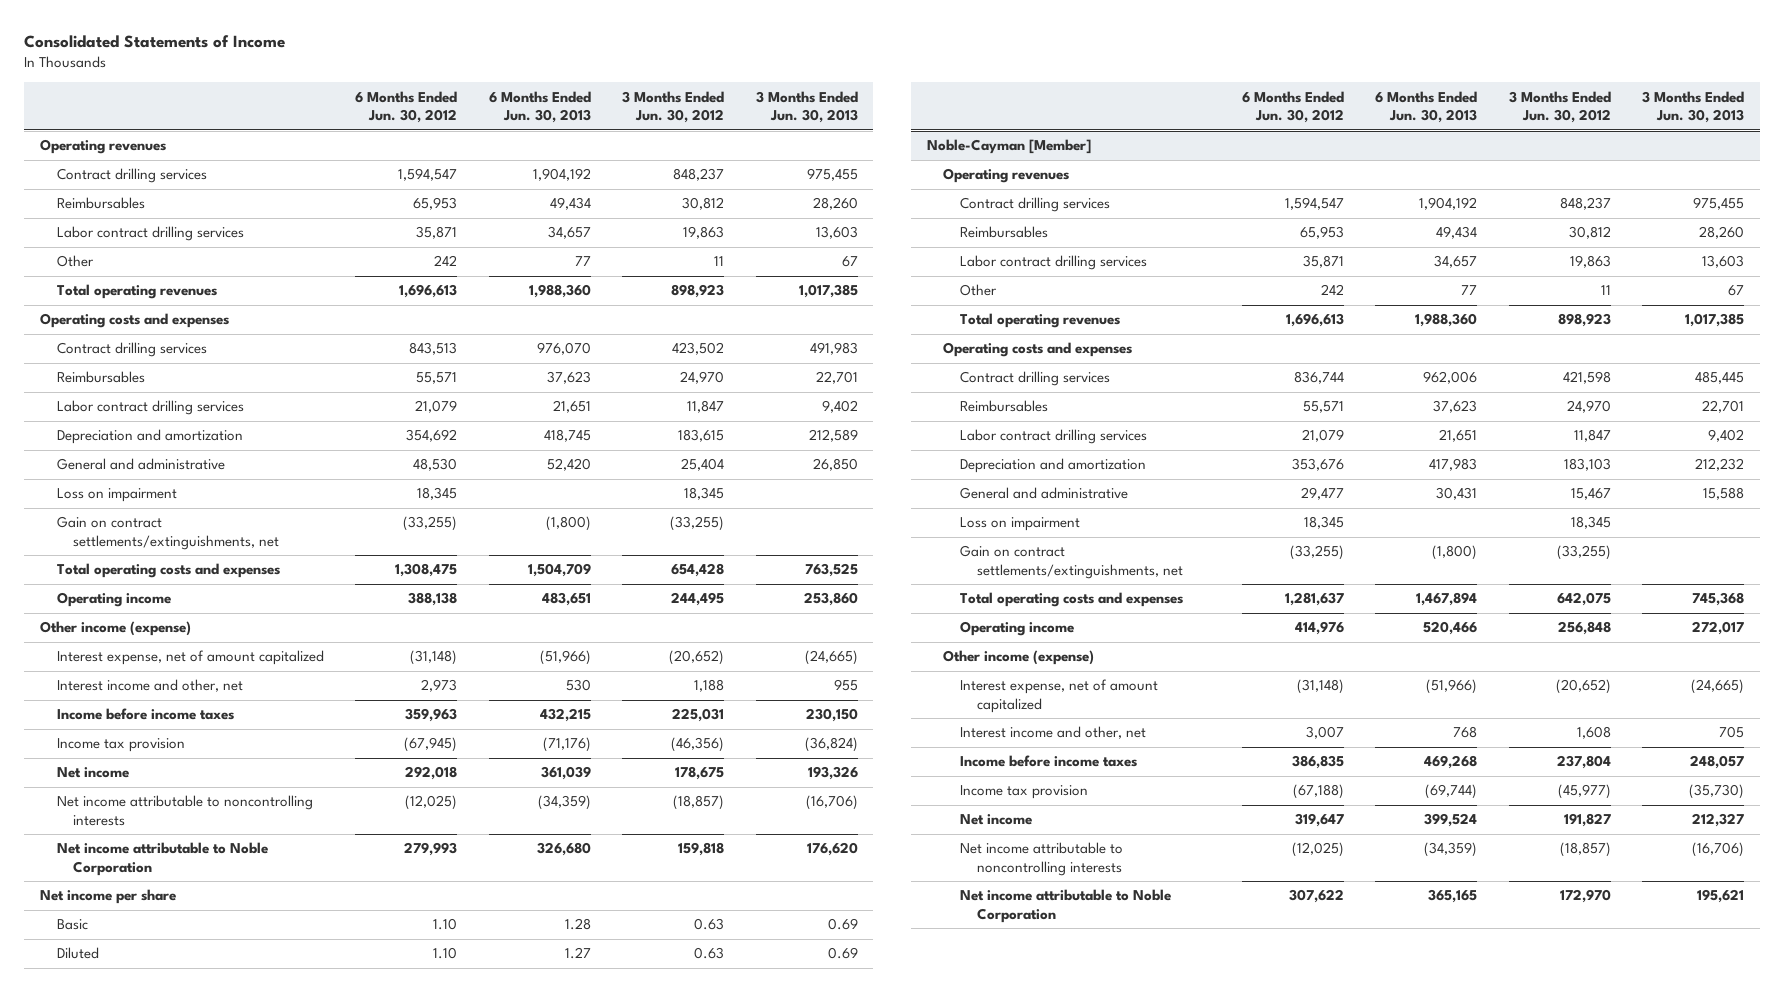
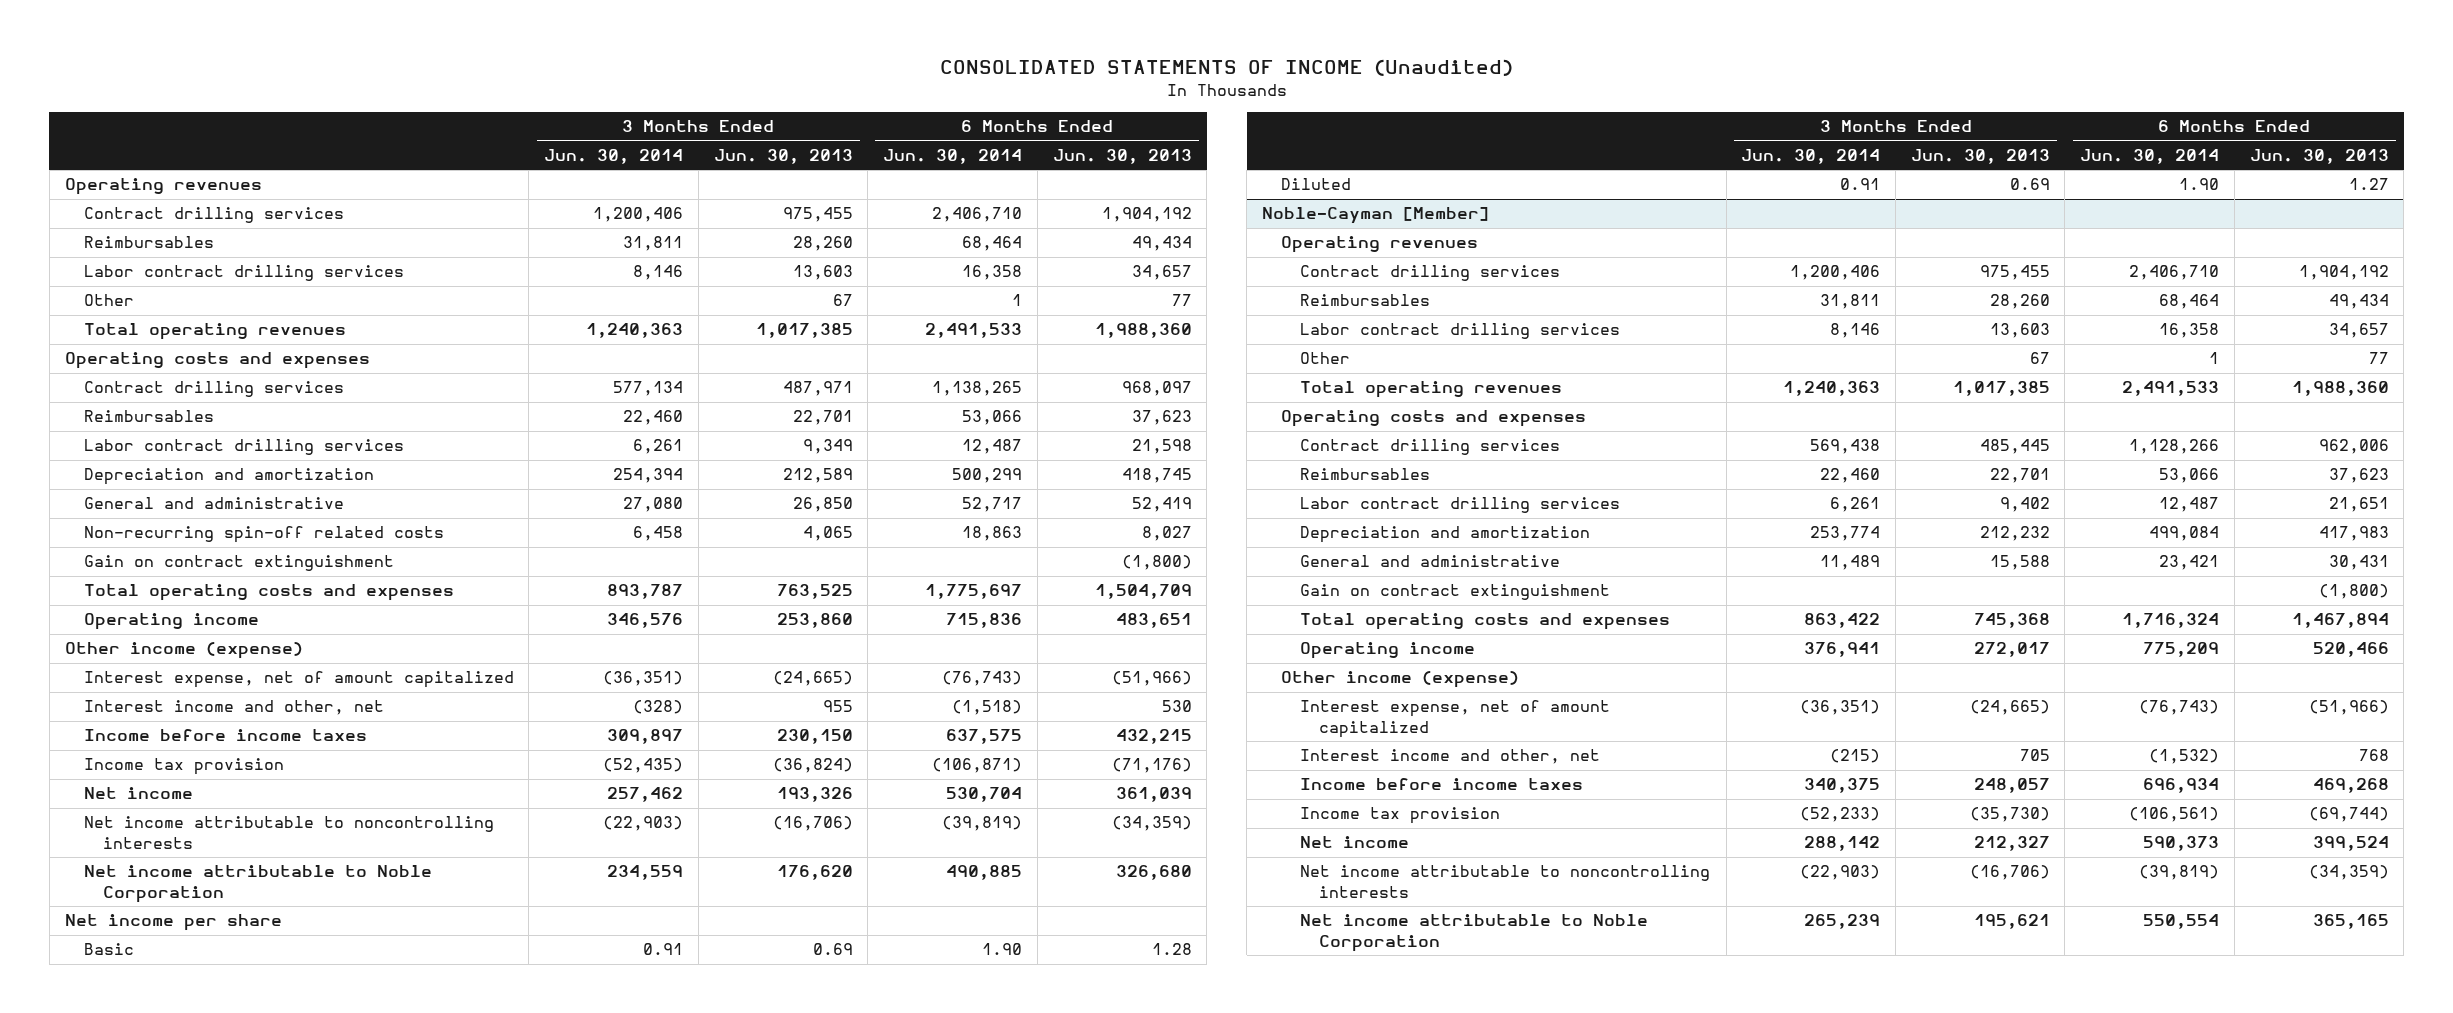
- Consolidated Statements of Income
+ CONSOLIDATED STATEMENTS OF INCOME (Unaudited)
- | 6 Months Ended Jun. 30, 2012 | 6 Months Ended Jun. 30, 2013 | 3 Months Ended Jun. 30, 2012 | 3 Months Ended Jun. 30, 2013
+ | 3 Months Ended Jun. 30, 2014 | 3 Months Ended Jun. 30, 2013 | 6 Months Ended Jun. 30, 2014 | 6 Months Ended Jun. 30, 2013
- Contract drilling services | 843,513 | 976,070 | 423,502 | 491,983
+ Contract drilling services | 577,134 | 487,971 | 1,138,265 | 968,097
- Labor contract drilling services | 21,079 | 21,651 | 11,847 | 9,402
+ Labor contract drilling services | 6,261 | 9,349 | 12,487 | 21,598
- General and administrative | 48,530 | 52,420 | 25,404 | 26,850
- Loss on impairment | 18,345 | | 18,345 |
- Gain on contract settlements/extinguishments, net | (33,255) | (1,800) | (33,255) |
+ General and administrative | 27,080 | 26,850 | 52,717 | 52,419
+ Non-recurring spin-off related costs | 6,458 | 4,065 | 18,863 | 8,027
+ Gain on contract extinguishment | | | | (1,800)
@ Noble-Cayman [Member]
- Loss on impairment | 18,345 | | 18,345 |
- Gain on contract settlements/extinguishments, net | (33,255) | (1,800) | (33,255) |
+ Gain on contract extinguishment | | | | (1,800)

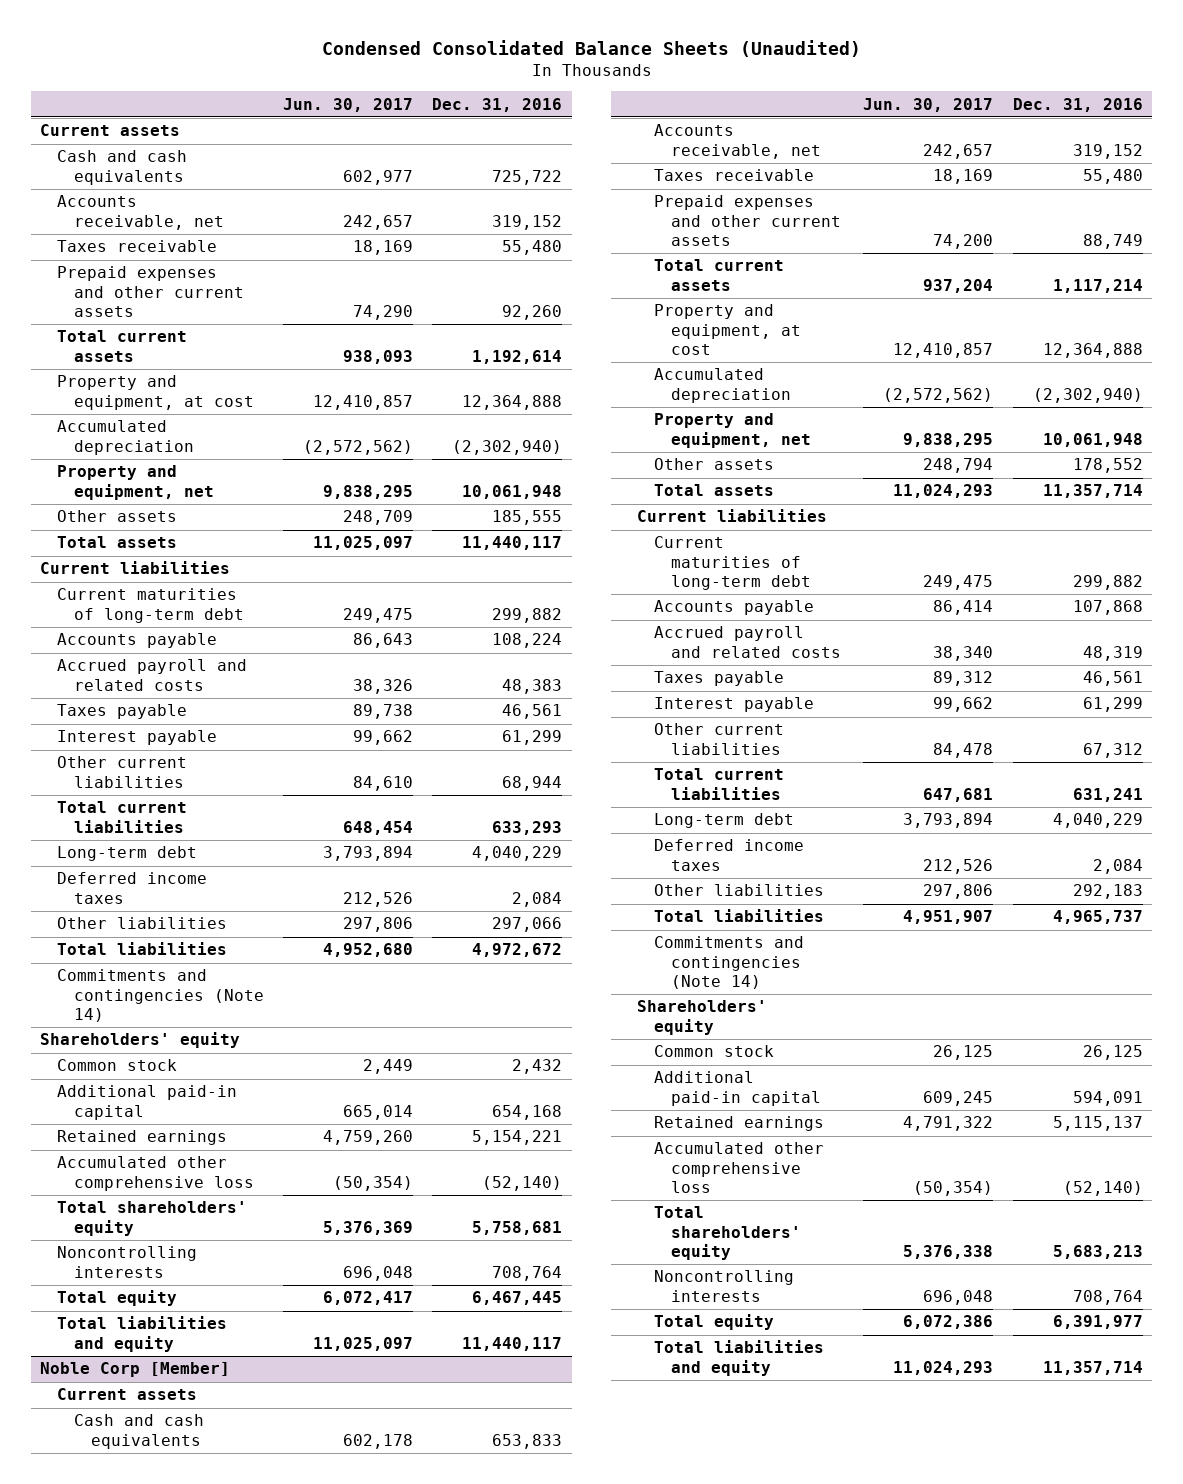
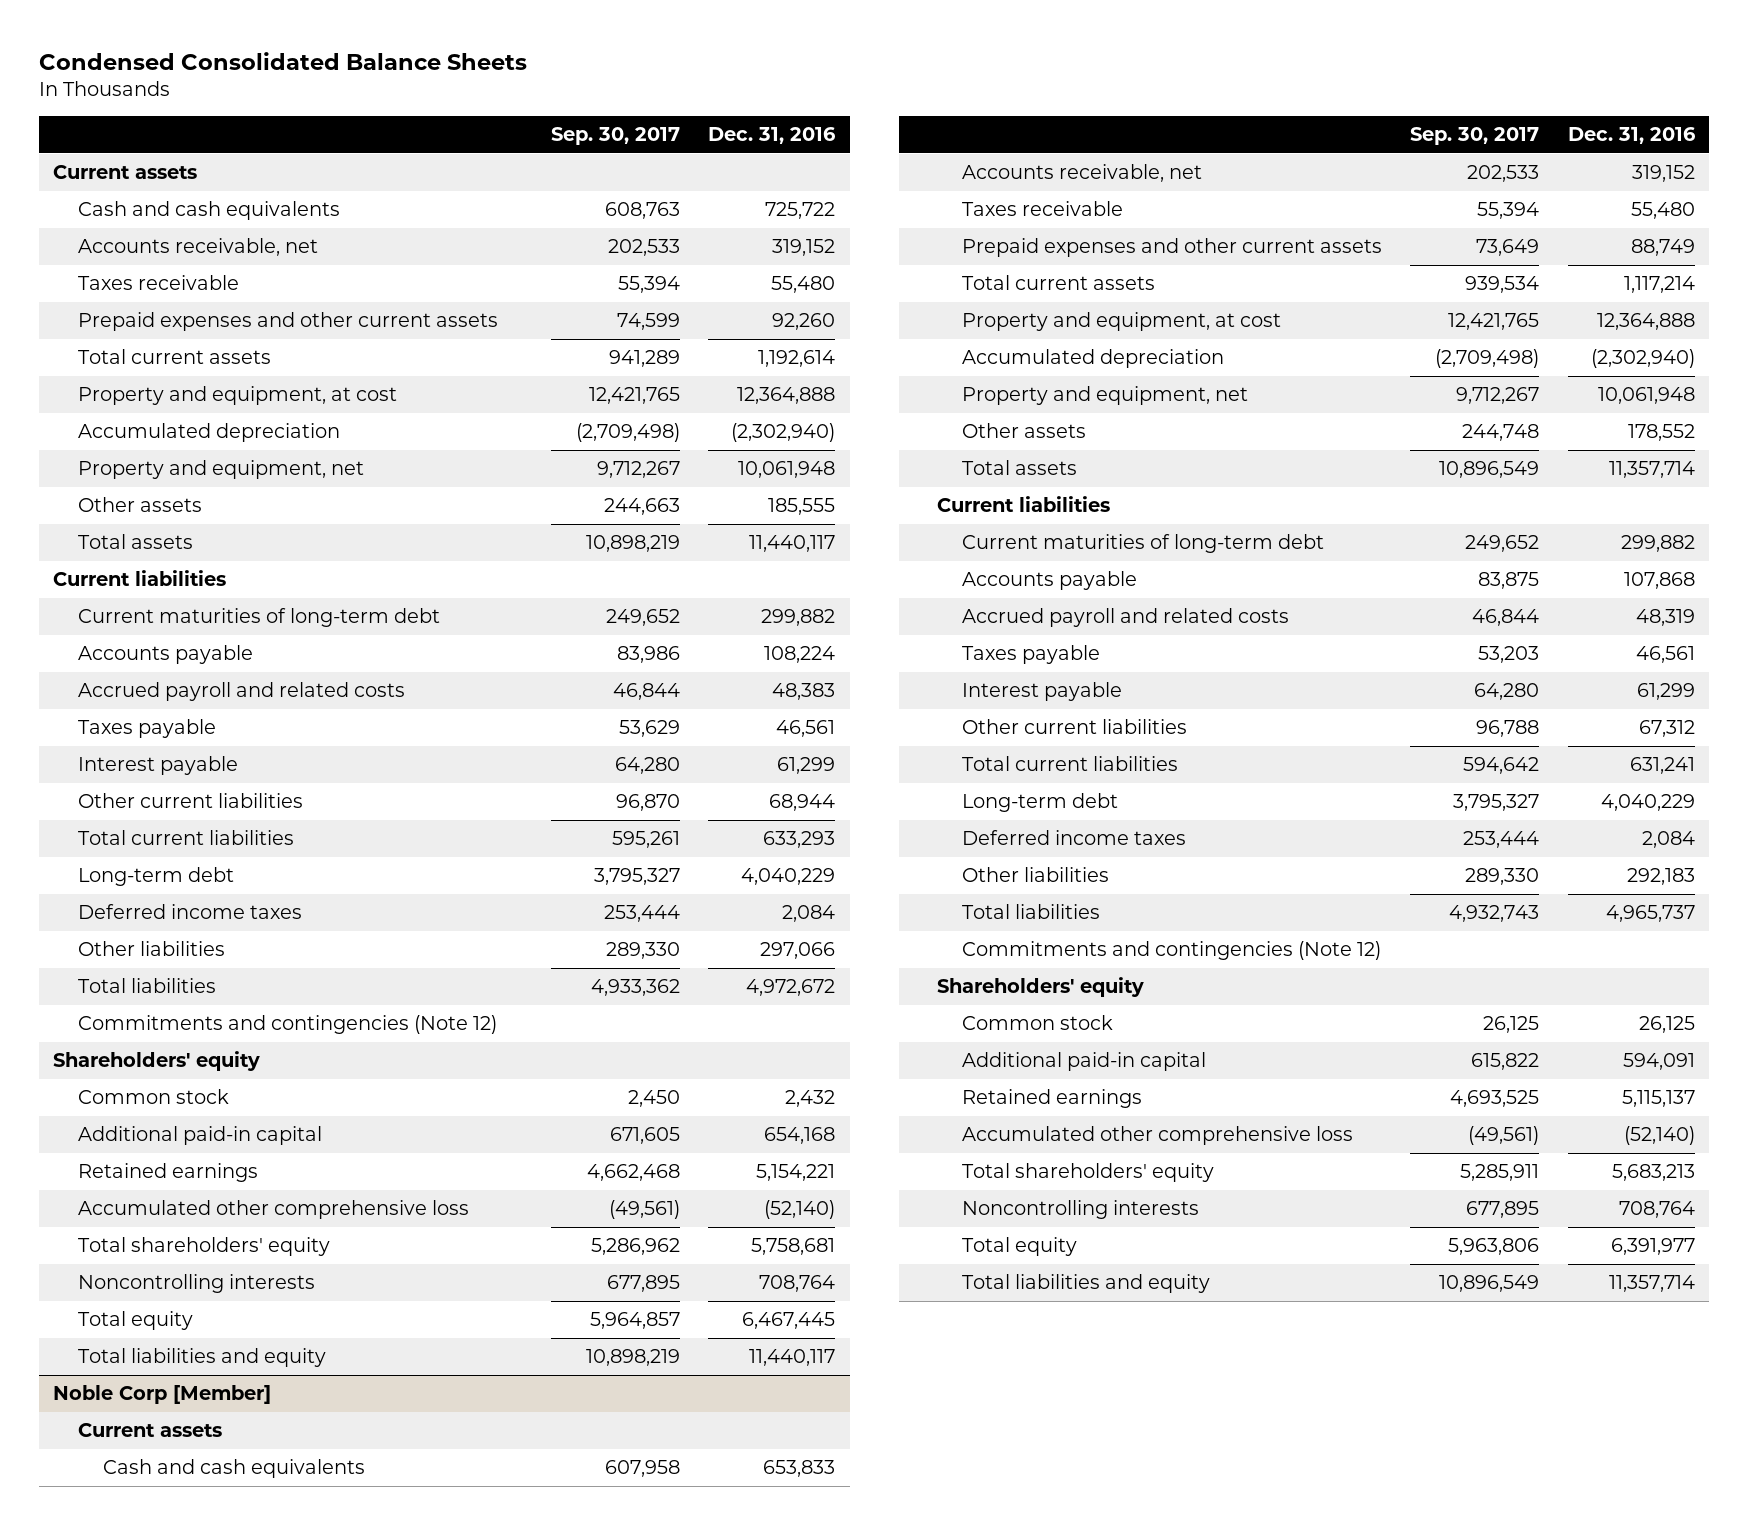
- Condensed Consolidated Balance Sheets (Unaudited)
+ Condensed Consolidated Balance Sheets
- | Jun. 30, 2017 | Dec. 31, 2016
+ | Sep. 30, 2017 | Dec. 31, 2016
- Commitments and contingencies (Note 14)
+ Commitments and contingencies (Note 12)
@ Noble Corp [Member]
- Commitments and contingencies (Note 14)
+ Commitments and contingencies (Note 12)

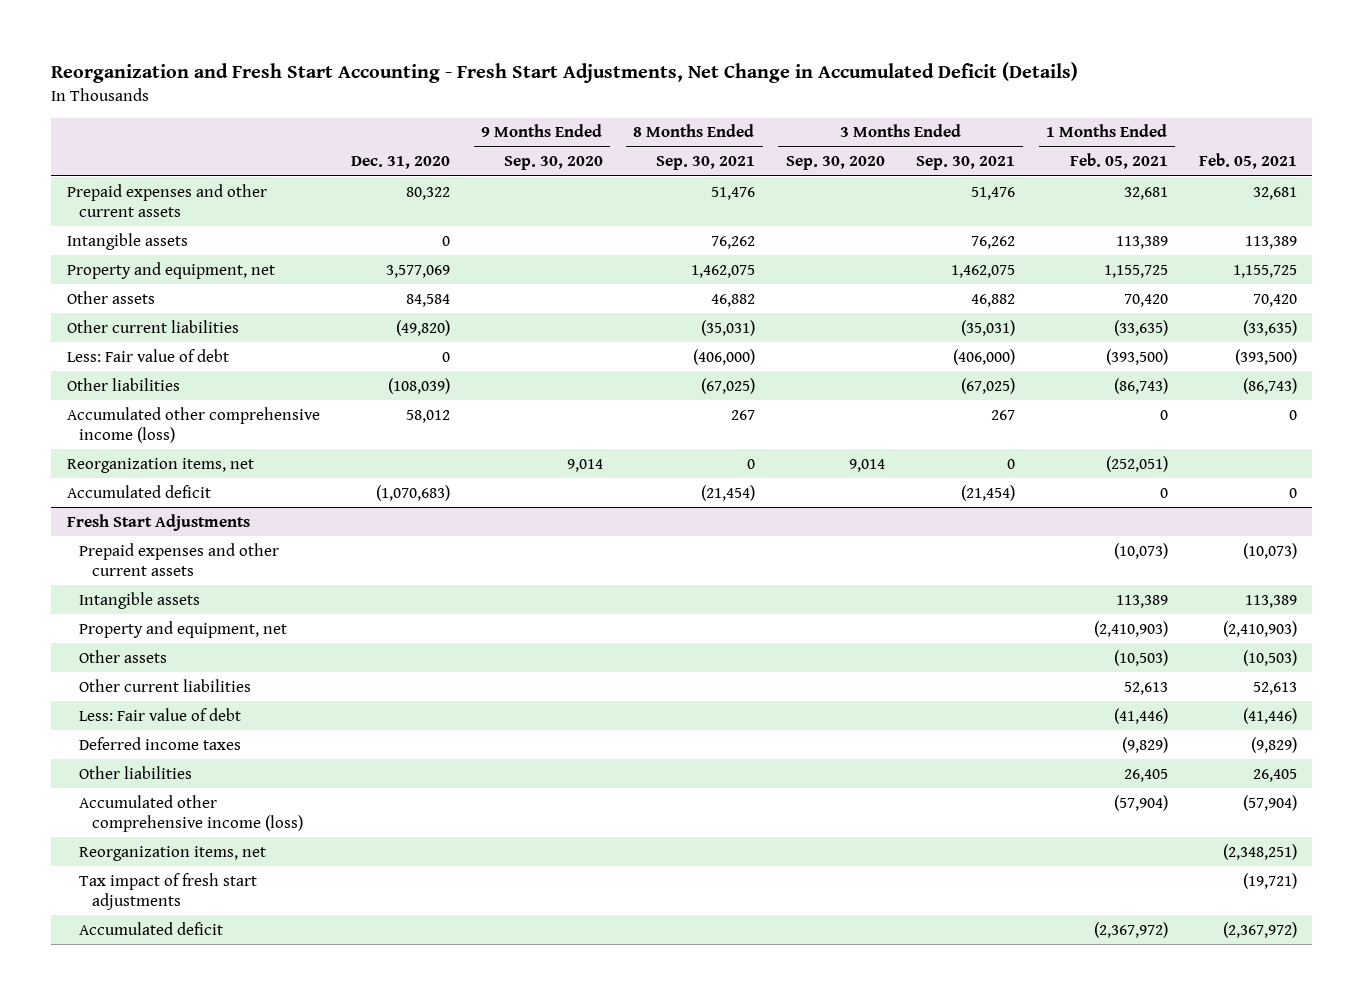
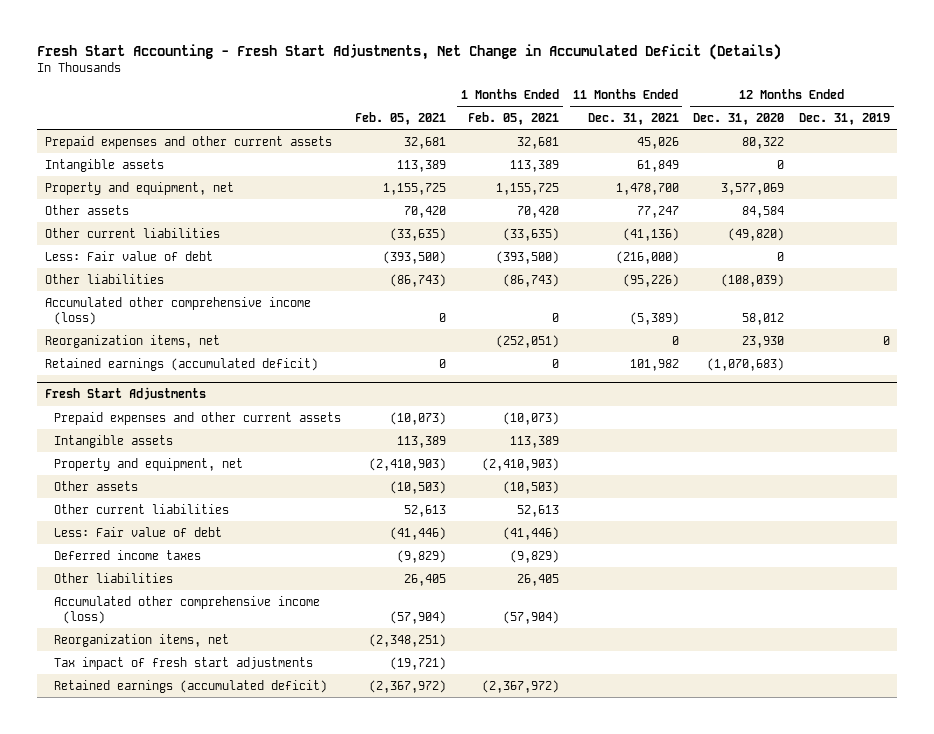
- Reorganization and Fresh Start Accounting - Fresh Start Adjustments, Net Change in Accumulated Deficit (Details)
+ Fresh Start Accounting - Fresh Start Adjustments, Net Change in Accumulated Deficit (Details)
- | Dec. 31, 2020 | 9 Months Ended Sep. 30, 2020 | 8 Months Ended Sep. 30, 2021 | 3 Months Ended Sep. 30, 2020 | 3 Months Ended Sep. 30, 2021 | 1 Months Ended Feb. 05, 2021 | Feb. 05, 2021
+ | Feb. 05, 2021 | 1 Months Ended Feb. 05, 2021 | 11 Months Ended Dec. 31, 2021 | 12 Months Ended Dec. 31, 2020 | 12 Months Ended Dec. 31, 2019
- Accumulated deficit | (1,070,683) | | (21,454) | | (21,454) | 0 | 0
+ Retained earnings (accumulated deficit) | 0 | 0 | 101,982 | (1,070,683) |
@ Fresh Start Adjustments
- Accumulated deficit | | | | | | (2,367,972) | (2,367,972)
+ Retained earnings (accumulated deficit) | (2,367,972) | (2,367,972) | | |

